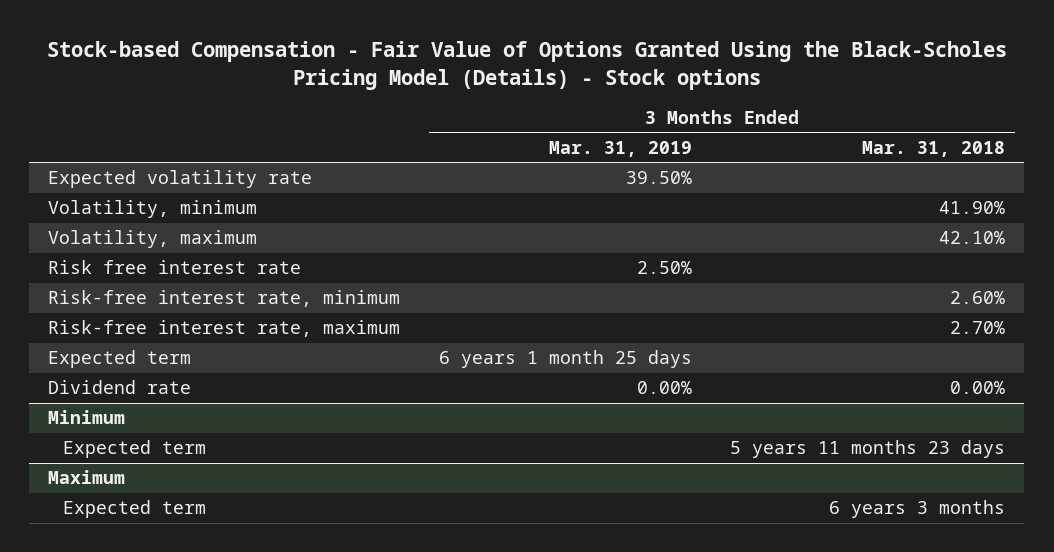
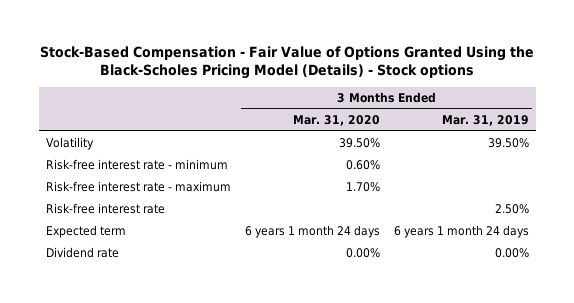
- Stock-based Compensation - Fair Value of Options Granted Using the Black-Scholes Pricing Model (Details) - Stock options
+ Stock-Based Compensation - Fair Value of Options Granted Using the Black-Scholes Pricing Model (Details) - Stock options
- | 3 Months Ended Mar. 31, 2019 | 3 Months Ended Mar. 31, 2018
+ | 3 Months Ended Mar. 31, 2020 | 3 Months Ended Mar. 31, 2019
- Expected volatility rate | 39.50% |
- Volatility, minimum | | 41.90%
- Volatility, maximum | | 42.10%
- Risk free interest rate | 2.50% |
- Risk-free interest rate, minimum | | 2.60%
- Risk-free interest rate, maximum | | 2.70%
- Expected term | 6 years 1 month 25 days |
+ Volatility | 39.50% | 39.50%
+ Risk-free interest rate - minimum | 0.60% |
+ Risk-free interest rate - maximum | 1.70% |
+ Risk-free interest rate | | 2.50%
+ Expected term | 6 years 1 month 24 days | 6 years 1 month 24 days
- Minimum
- Expected term | | 5 years 11 months 23 days
- Maximum
- Expected term | | 6 years 3 months

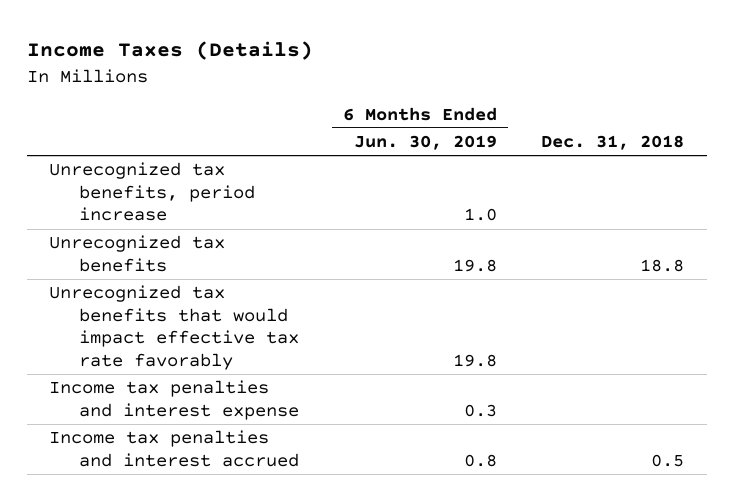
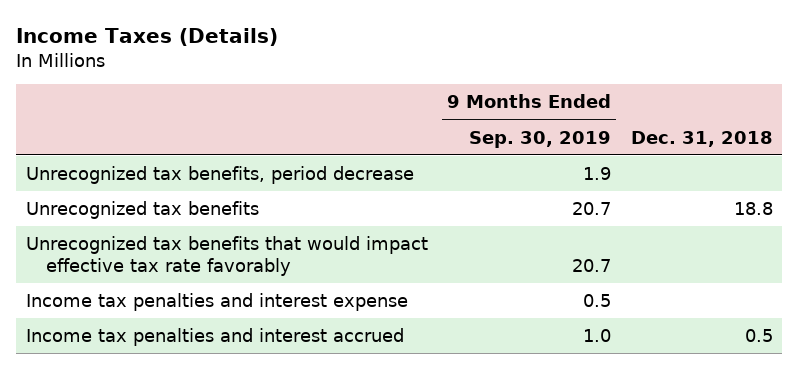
- | 6 Months Ended Jun. 30, 2019 | Dec. 31, 2018
+ | 9 Months Ended Sep. 30, 2019 | Dec. 31, 2018
- Unrecognized tax benefits, period increase | 1.0 |
+ Unrecognized tax benefits, period decrease | 1.9 |

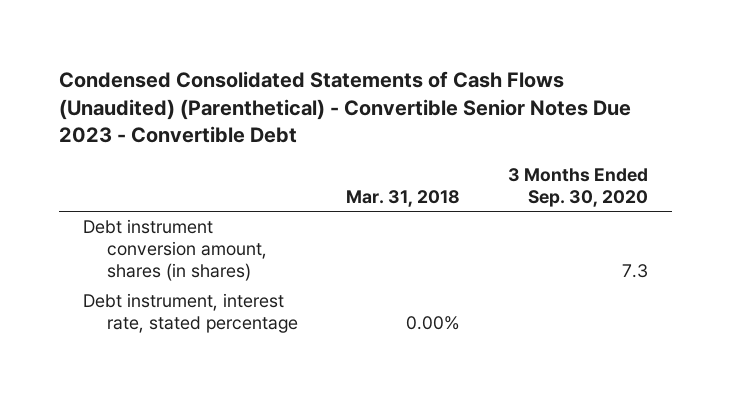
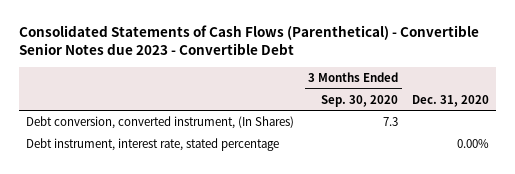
- Condensed Consolidated Statements of Cash Flows (Unaudited) (Parenthetical) - Convertible Senior Notes Due 2023 - Convertible Debt
+ Consolidated Statements of Cash Flows (Parenthetical) - Convertible Senior Notes due 2023 - Convertible Debt
- | Mar. 31, 2018 | 3 Months Ended Sep. 30, 2020
+ | 3 Months Ended Sep. 30, 2020 | Dec. 31, 2020
- Debt instrument conversion amount, shares (in shares) | | 7.3
+ Debt conversion, converted instrument, (In Shares) | 7.3 |

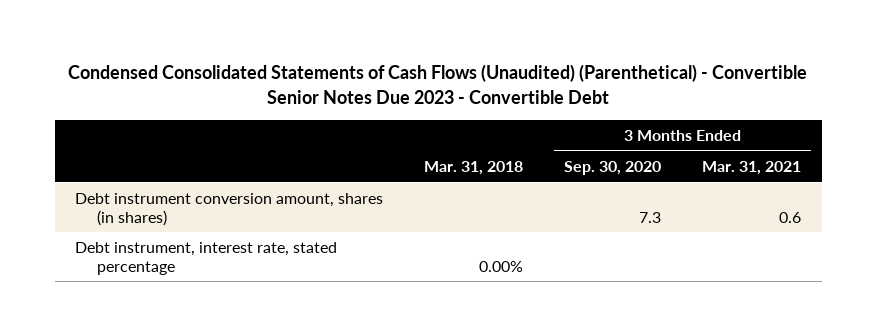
- Consolidated Statements of Cash Flows (Parenthetical) - Convertible Senior Notes due 2023 - Convertible Debt
+ Condensed Consolidated Statements of Cash Flows (Unaudited) (Parenthetical) - Convertible Senior Notes Due 2023 - Convertible Debt
- | 3 Months Ended Sep. 30, 2020 | Dec. 31, 2020
+ | Mar. 31, 2018 | 3 Months Ended Sep. 30, 2020 | 3 Months Ended Mar. 31, 2021
- Debt conversion, converted instrument, (In Shares) | 7.3 |
+ Debt instrument conversion amount, shares (in shares) | | 7.3 | 0.6

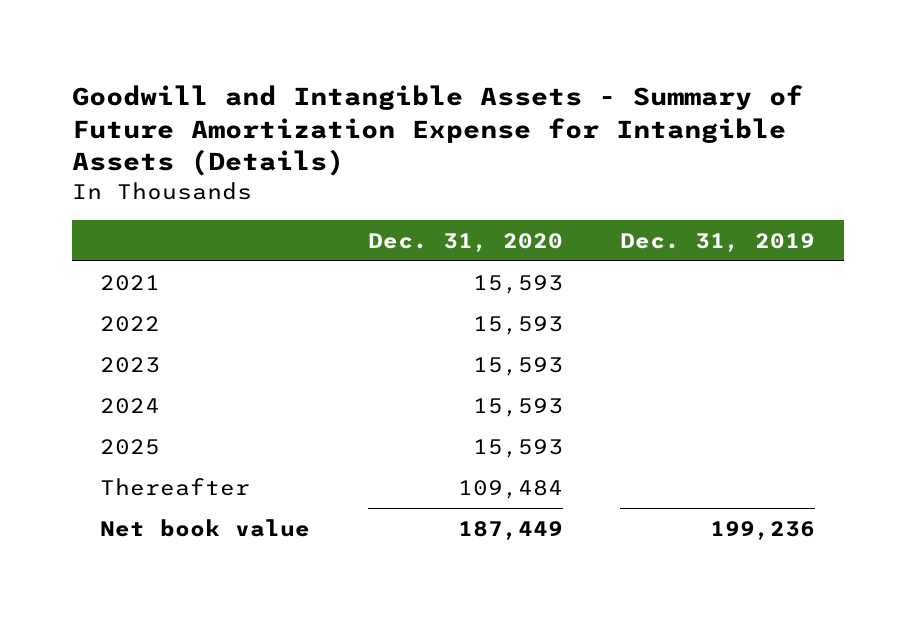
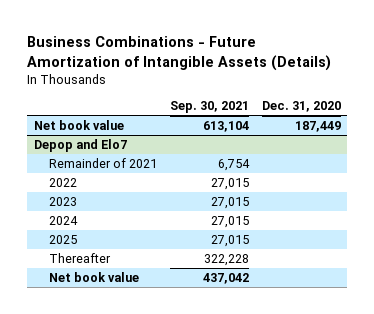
- Goodwill and Intangible Assets - Summary of Future Amortization Expense for Intangible Assets (Details)
+ Business Combinations - Future Amortization of Intangible Assets (Details)
- | Dec. 31, 2020 | Dec. 31, 2019
+ | Sep. 30, 2021 | Dec. 31, 2020
- 2021 | 15,593 |
- 2022 | 15,593 |
- 2023 | 15,593 |
- 2024 | 15,593 |
- 2025 | 15,593 |
- Thereafter | 109,484 |
+ Depop and Elo7
+ Remainder of 2021 | 6,754 |
+ 2022 | 27,015 |
+ 2023 | 27,015 |
+ 2024 | 27,015 |
+ 2025 | 27,015 |
+ Thereafter | 322,228 |
+ Net book value | 437,042 |

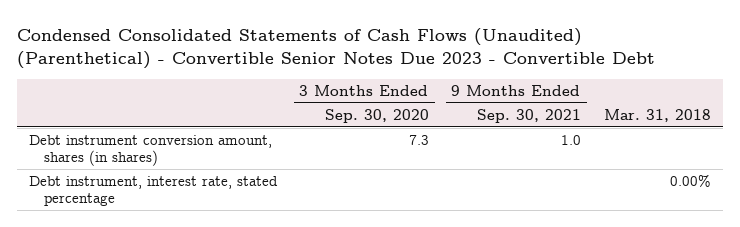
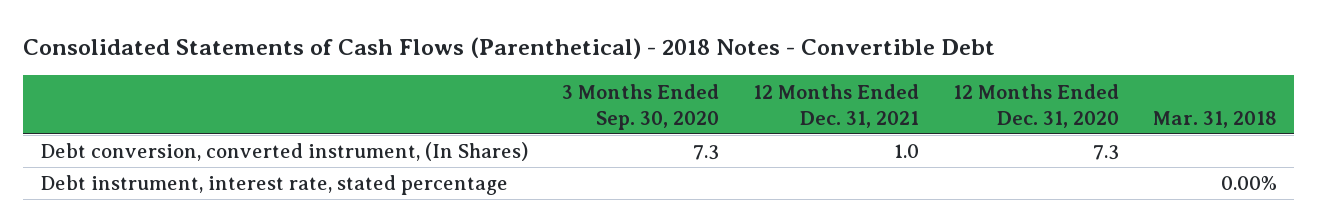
- Condensed Consolidated Statements of Cash Flows (Unaudited) (Parenthetical) - Convertible Senior Notes Due 2023 - Convertible Debt
+ Consolidated Statements of Cash Flows (Parenthetical) - 2018 Notes - Convertible Debt
- | 3 Months Ended Sep. 30, 2020 | 9 Months Ended Sep. 30, 2021 | Mar. 31, 2018
+ | 3 Months Ended Sep. 30, 2020 | 12 Months Ended Dec. 31, 2021 | 12 Months Ended Dec. 31, 2020 | Mar. 31, 2018
- Debt instrument conversion amount, shares (in shares) | 7.3 | 1.0 |
+ Debt conversion, converted instrument, (In Shares) | 7.3 | 1.0 | 7.3 |

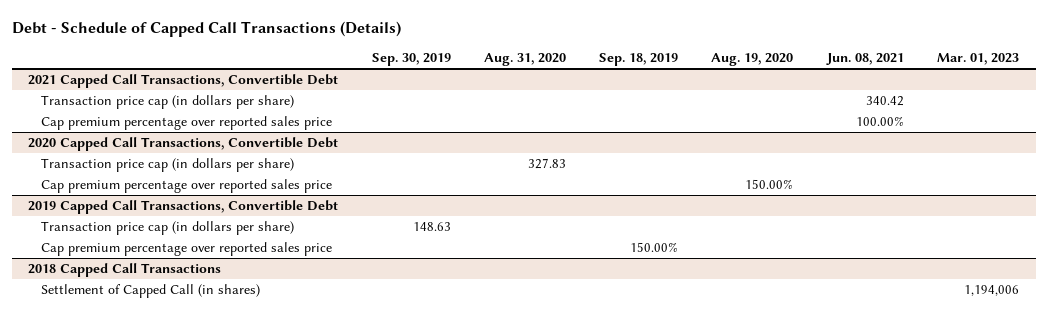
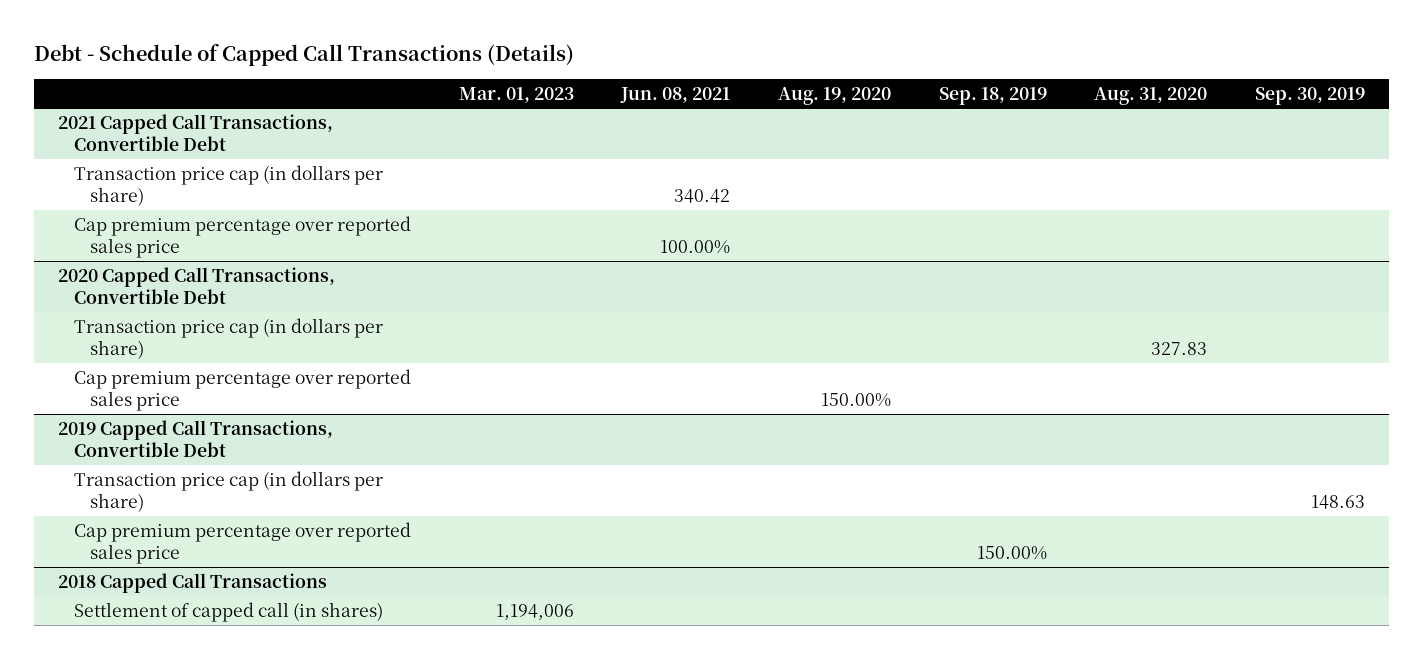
- | Sep. 30, 2019 | Aug. 31, 2020 | Sep. 18, 2019 | Aug. 19, 2020 | Jun. 08, 2021 | Mar. 01, 2023
+ | Mar. 01, 2023 | Jun. 08, 2021 | Aug. 19, 2020 | Sep. 18, 2019 | Aug. 31, 2020 | Sep. 30, 2019
@ 2018 Capped Call Transactions
- Settlement of Capped Call (in shares) | | | | | | 1,194,006
+ Settlement of capped call (in shares) | 1,194,006 | | | | |

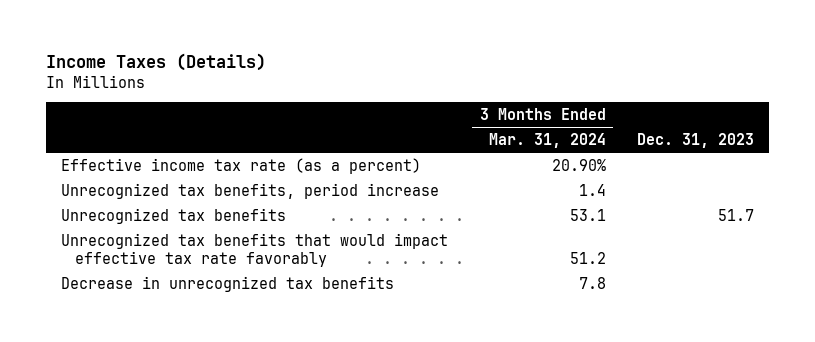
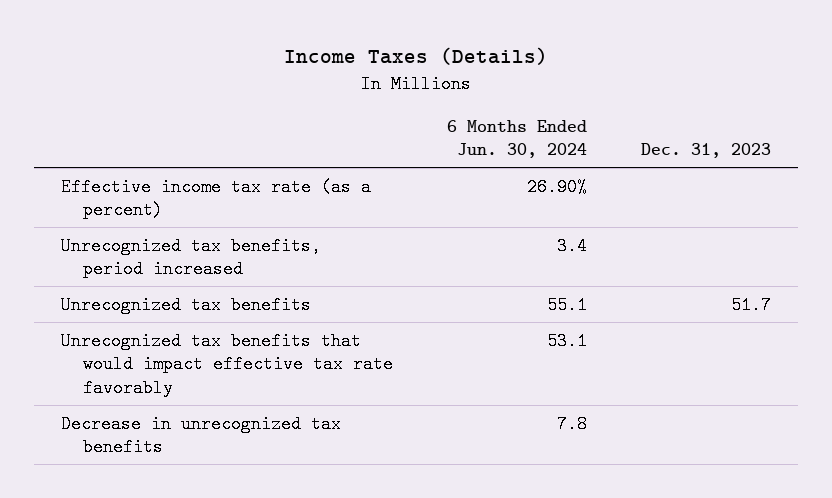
- | 3 Months Ended Mar. 31, 2024 | Dec. 31, 2023
+ | 6 Months Ended Jun. 30, 2024 | Dec. 31, 2023
- Unrecognized tax benefits, period increase | 1.4 |
+ Unrecognized tax benefits, period increased | 3.4 |

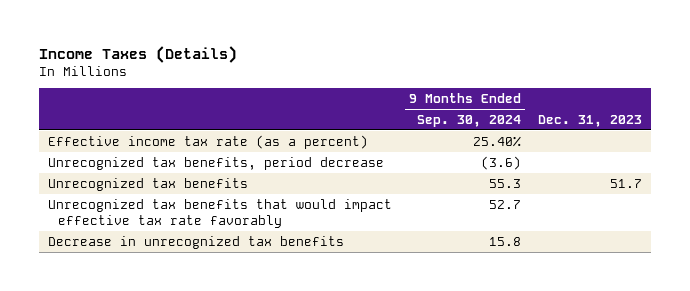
- | 6 Months Ended Jun. 30, 2024 | Dec. 31, 2023
+ | 9 Months Ended Sep. 30, 2024 | Dec. 31, 2023
- Unrecognized tax benefits, period increased | 3.4 |
+ Unrecognized tax benefits, period decrease | (3.6) |

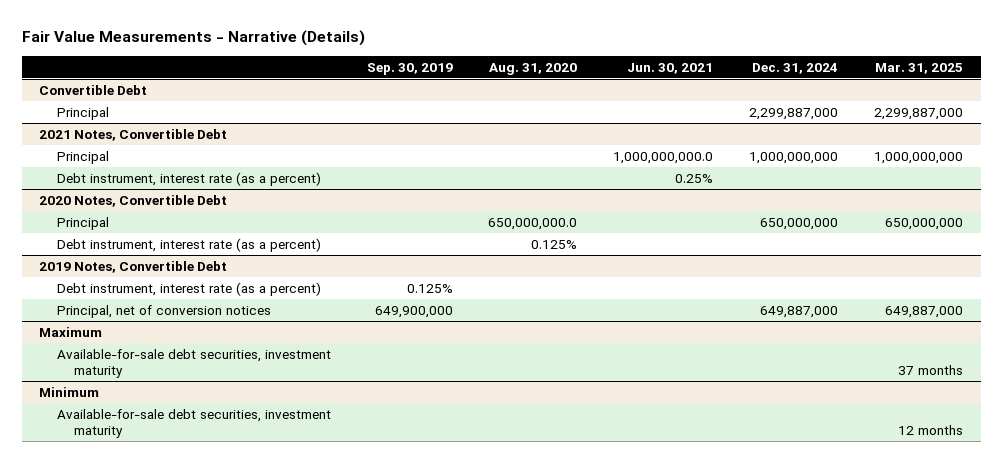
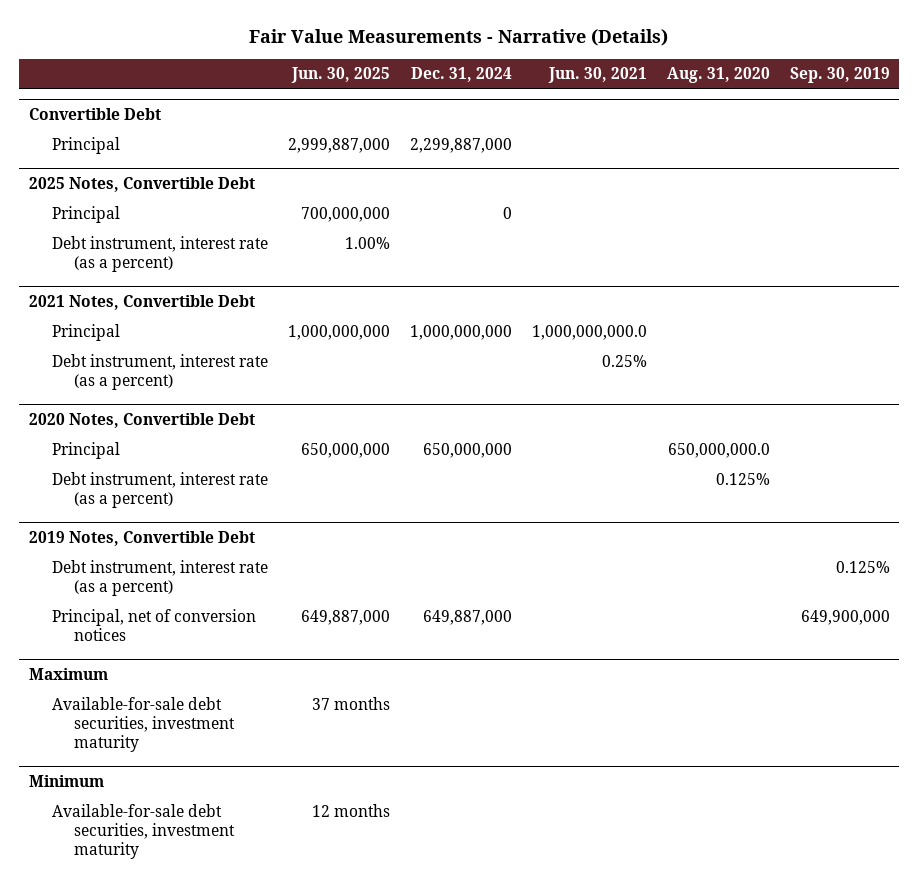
- | Sep. 30, 2019 | Aug. 31, 2020 | Jun. 30, 2021 | Dec. 31, 2024 | Mar. 31, 2025
+ | Jun. 30, 2025 | Dec. 31, 2024 | Jun. 30, 2021 | Aug. 31, 2020 | Sep. 30, 2019
+ 2025 Notes, Convertible Debt
+ Principal | 700,000,000 | 0 | | |
+ Debt instrument, interest rate (as a percent) | 1.00% | | | |

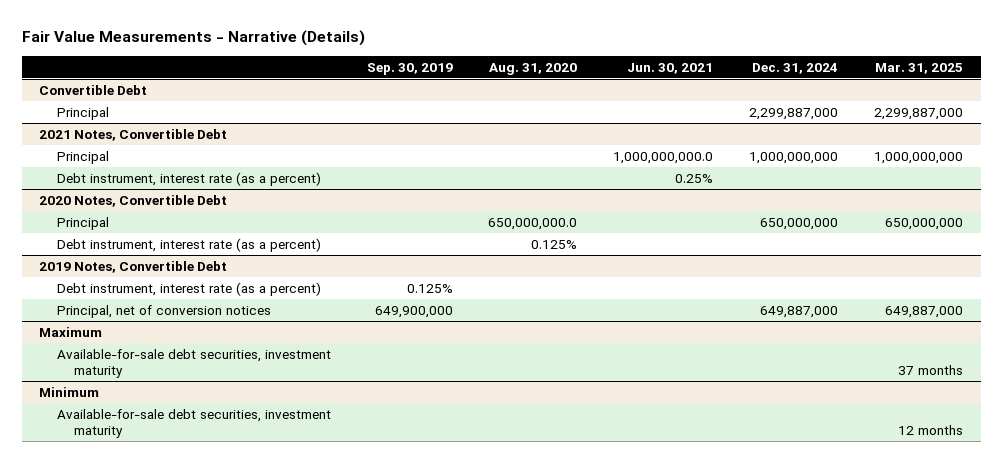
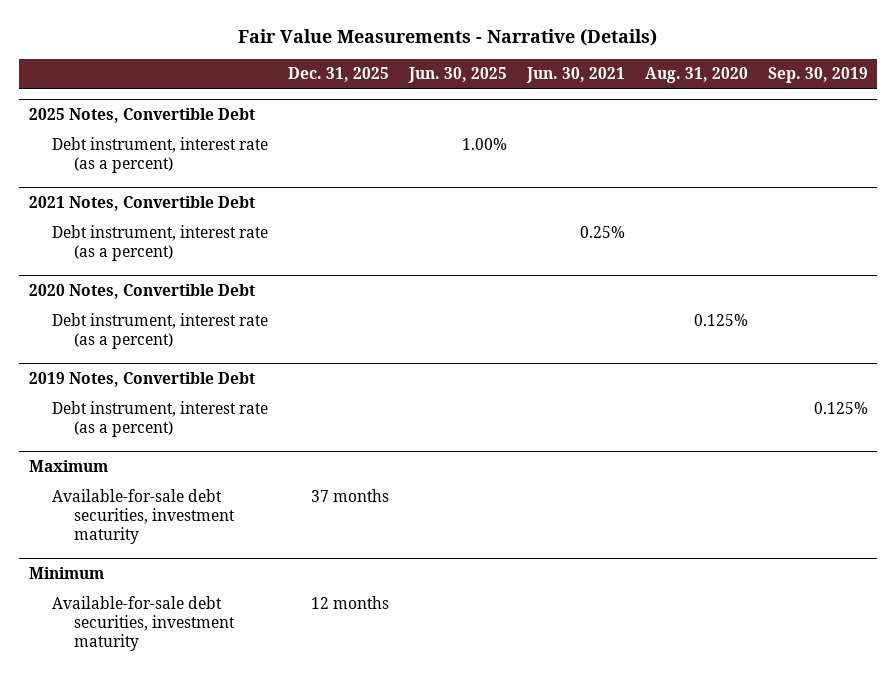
- | Sep. 30, 2019 | Aug. 31, 2020 | Jun. 30, 2021 | Dec. 31, 2024 | Mar. 31, 2025
+ | Dec. 31, 2025 | Jun. 30, 2025 | Jun. 30, 2021 | Aug. 31, 2020 | Sep. 30, 2019
- Convertible Debt
- Principal | | | | 2,299,887,000 | 2,299,887,000
+ 2025 Notes, Convertible Debt
+ Debt instrument, interest rate (as a percent) | | 1.00% | | |
@ 2021 Notes, Convertible Debt
- Principal | | | 1,000,000,000.0 | 1,000,000,000 | 1,000,000,000
@ 2020 Notes, Convertible Debt
- Principal | | 650,000,000.0 | | 650,000,000 | 650,000,000
@ 2019 Notes, Convertible Debt
- Principal, net of conversion notices | 649,900,000 | | | 649,887,000 | 649,887,000

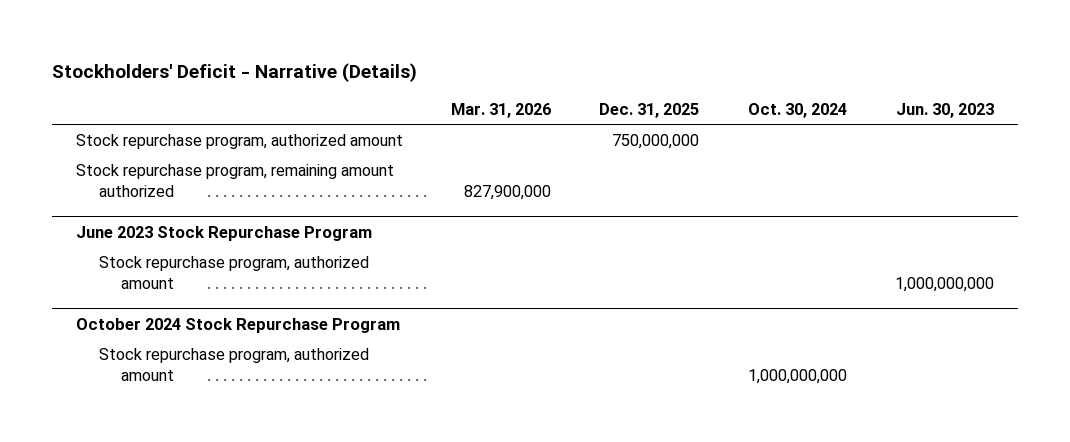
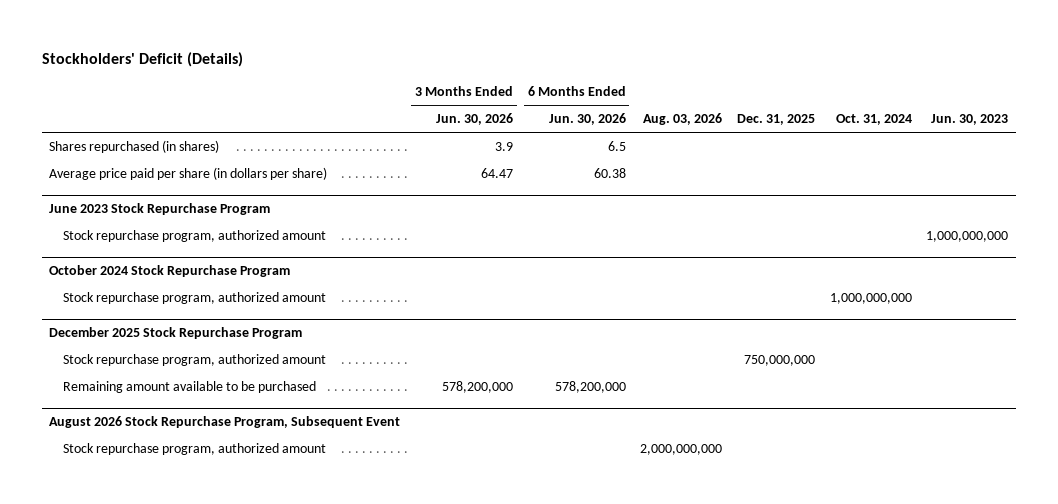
- Stockholders' Deficit - Narrative (Details)
+ Stockholders' Deficit (Details)
- | Mar. 31, 2026 | Dec. 31, 2025 | Oct. 30, 2024 | Jun. 30, 2023
+ | 3 Months Ended Jun. 30, 2026 | 6 Months Ended Jun. 30, 2026 | Aug. 03, 2026 | Dec. 31, 2025 | Oct. 31, 2024 | Jun. 30, 2023
- Stock repurchase program, authorized amount | | 750,000,000 | |
- Stock repurchase program, remaining amount authorized | 827,900,000 | | |
+ Shares repurchased (in shares) | 3.9 | 6.5 | | | |
+ Average price paid per share (in dollars per share) | 64.47 | 60.38 | | | |
+ December 2025 Stock Repurchase Program
+ Stock repurchase program, authorized amount | | | | 750,000,000 | |
+ Remaining amount available to be purchased | 578,200,000 | 578,200,000 | | | |
+ August 2026 Stock Repurchase Program, Subsequent Event
+ Stock repurchase program, authorized amount | | | 2,000,000,000 | | |

